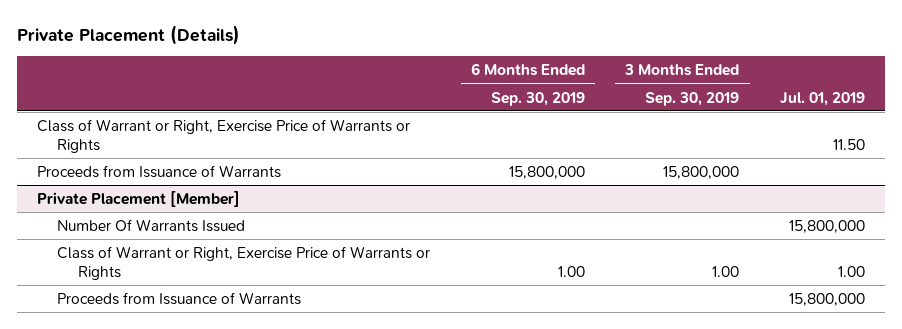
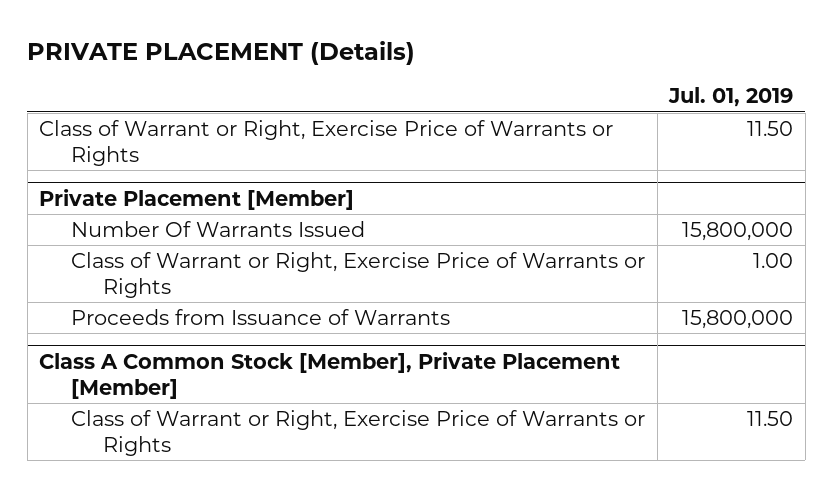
- Private Placement (Details)
+ PRIVATE PLACEMENT (Details)
- | 6 Months Ended Sep. 30, 2019 | 3 Months Ended Sep. 30, 2019 | Jul. 01, 2019
+ | Jul. 01, 2019
- Proceeds from Issuance of Warrants | 15,800,000 | 15,800,000 |
+ Class A Common Stock [Member], Private Placement [Member]
+ Class of Warrant or Right, Exercise Price of Warrants or Rights | 11.50

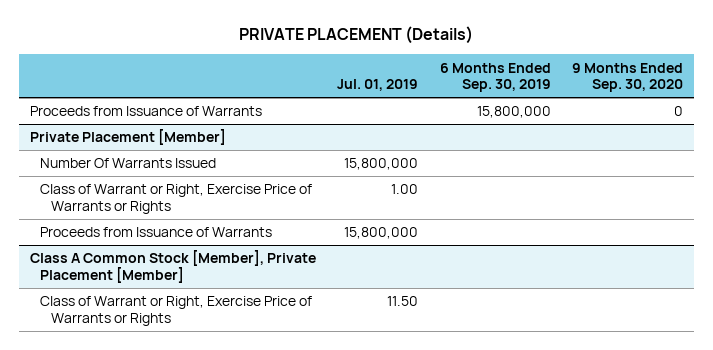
- | Jul. 01, 2019
+ | Jul. 01, 2019 | 6 Months Ended Sep. 30, 2019 | 9 Months Ended Sep. 30, 2020
- Class of Warrant or Right, Exercise Price of Warrants or Rights | 11.50
+ Proceeds from Issuance of Warrants | | 15,800,000 | 0

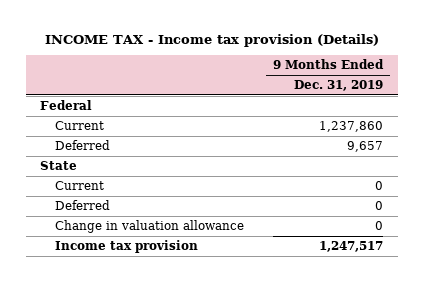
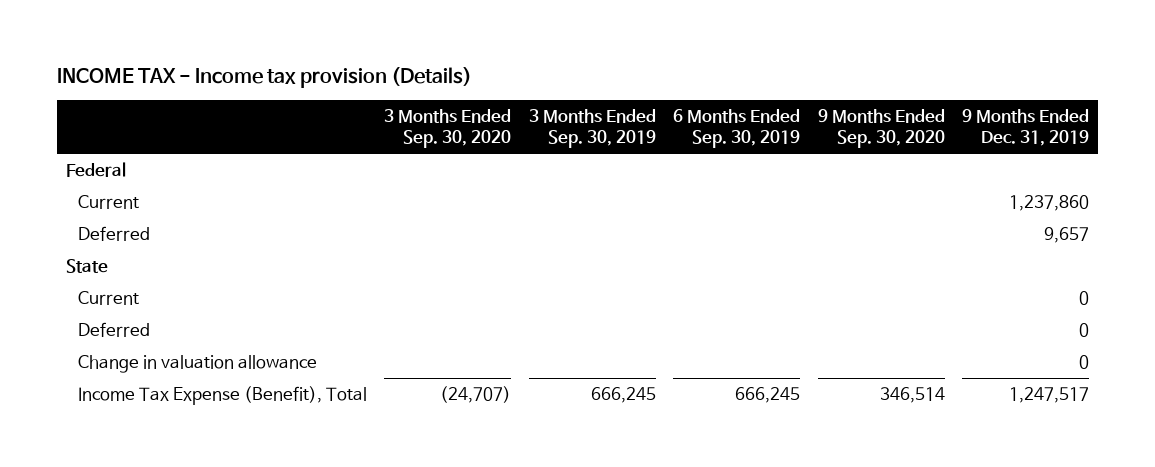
- | 9 Months Ended Dec. 31, 2019
+ | 3 Months Ended Sep. 30, 2020 | 3 Months Ended Sep. 30, 2019 | 6 Months Ended Sep. 30, 2019 | 9 Months Ended Sep. 30, 2020 | 9 Months Ended Dec. 31, 2019
- Income tax provision | 1,247,517
+ Income Tax Expense (Benefit), Total | (24,707) | 666,245 | 666,245 | 346,514 | 1,247,517

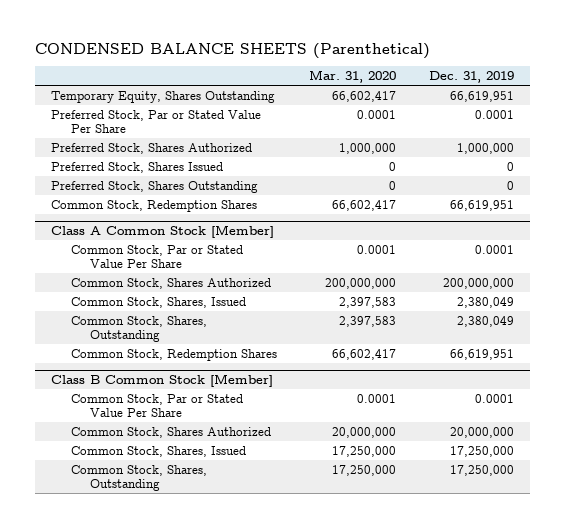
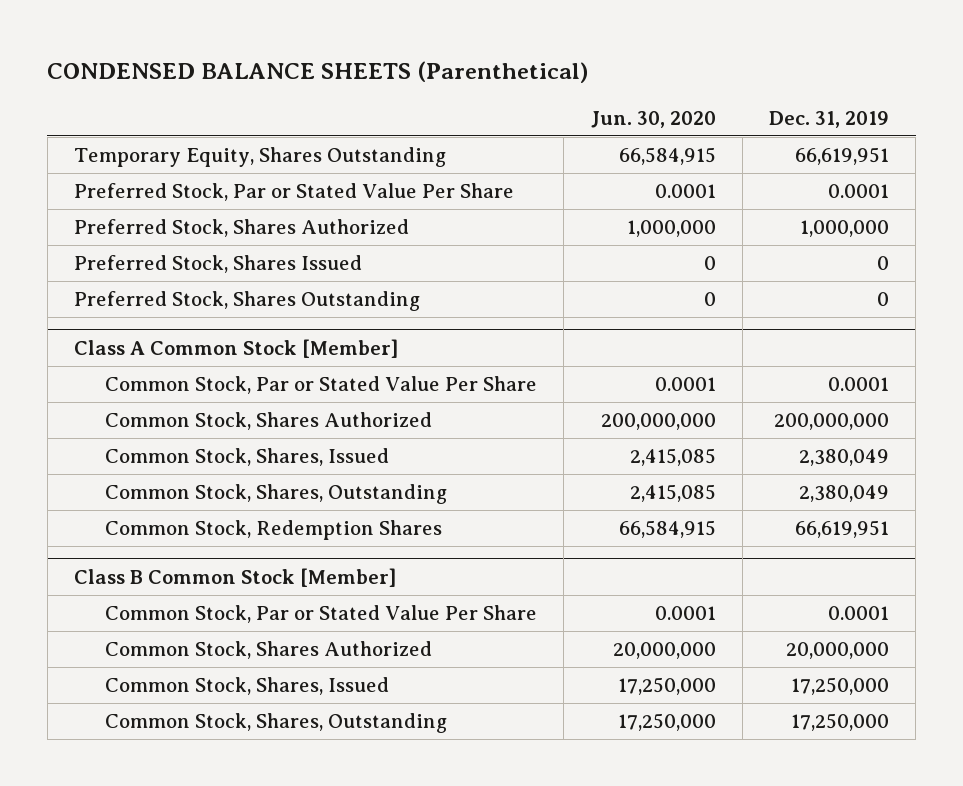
- | Mar. 31, 2020 | Dec. 31, 2019
+ | Jun. 30, 2020 | Dec. 31, 2019
- Common Stock, Redemption Shares | 66,602,417 | 66,619,951

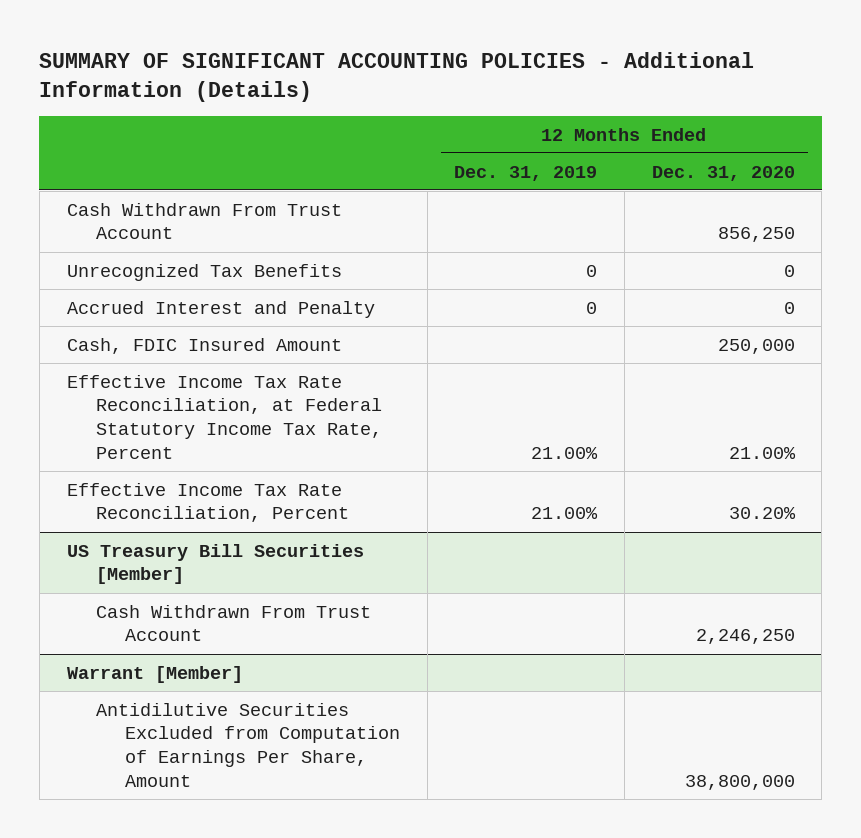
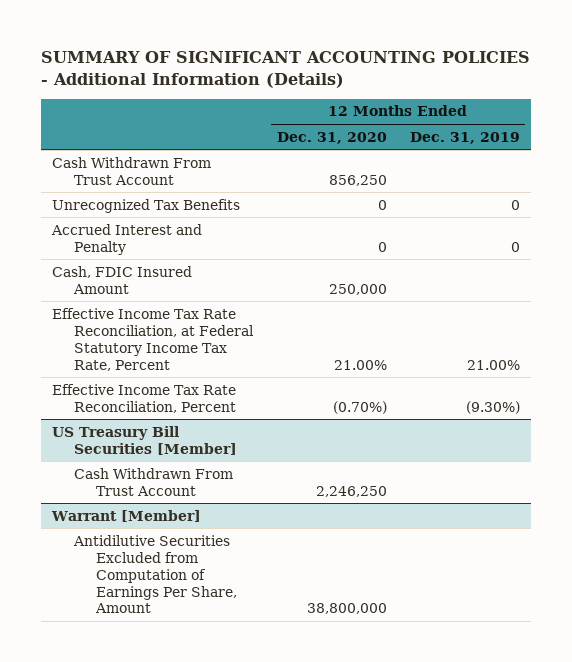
- | 12 Months Ended Dec. 31, 2019 | 12 Months Ended Dec. 31, 2020
+ | 12 Months Ended Dec. 31, 2020 | 12 Months Ended Dec. 31, 2019
- Effective Income Tax Rate Reconciliation, Percent | 21.00% | 30.20%
+ Effective Income Tax Rate Reconciliation, Percent | (0.70%) | (9.30%)

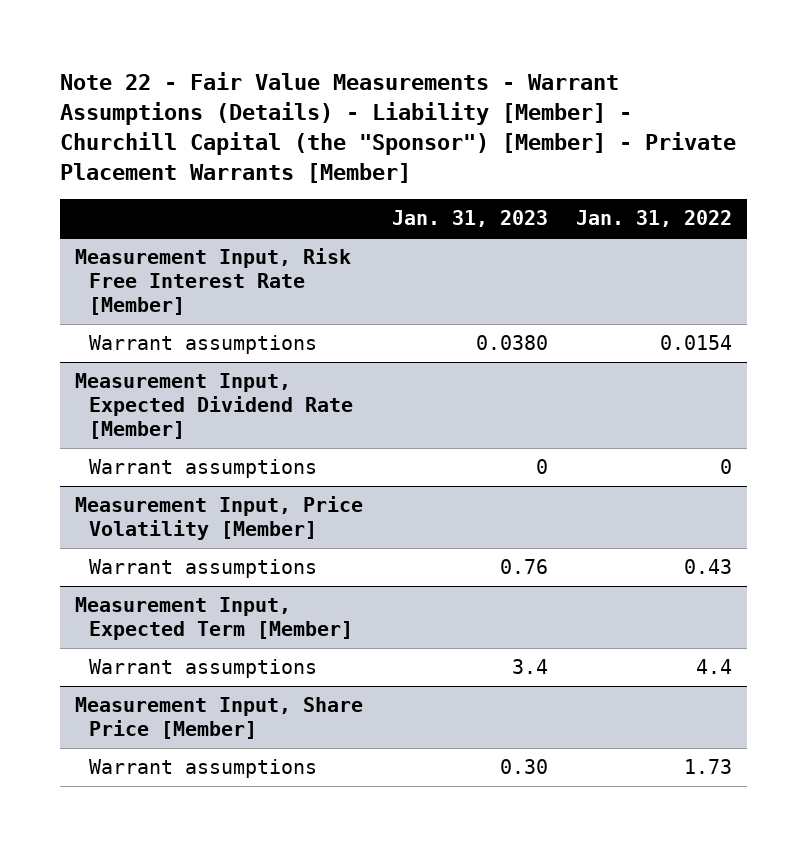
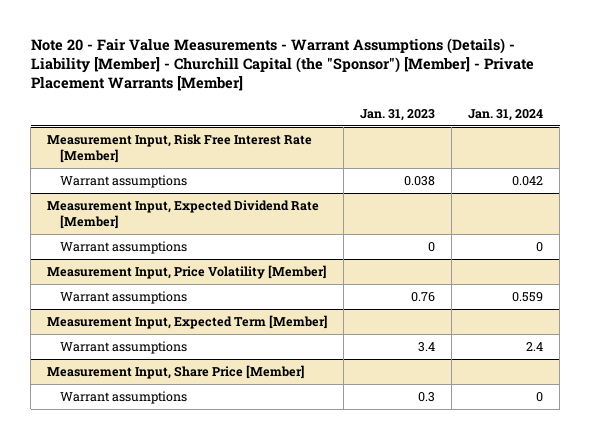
- Note 22 - Fair Value Measurements - Warrant Assumptions (Details) - Liability [Member] - Churchill Capital (the "Sponsor") [Member] - Private Placement Warrants [Member]
+ Note 20 - Fair Value Measurements - Warrant Assumptions (Details) - Liability [Member] - Churchill Capital (the "Sponsor") [Member] - Private Placement Warrants [Member]
- | Jan. 31, 2023 | Jan. 31, 2022
+ | Jan. 31, 2023 | Jan. 31, 2024
@ Measurement Input, Risk Free Interest Rate [Member]
- Warrant assumptions | 0.0380 | 0.0154
+ Warrant assumptions | 0.038 | 0.042
@ Measurement Input, Share Price [Member]
- Warrant assumptions | 0.30 | 1.73
+ Warrant assumptions | 0.3 | 0

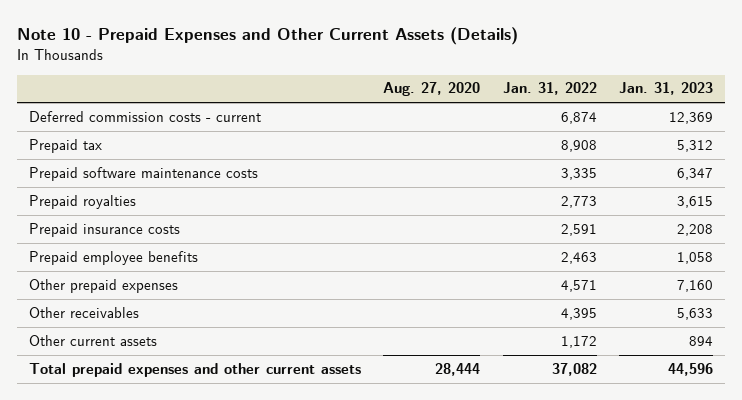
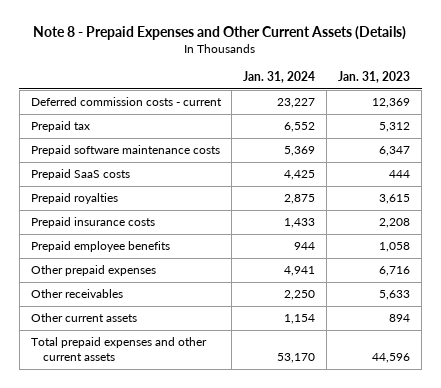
- Note 10 - Prepaid Expenses and Other Current Assets (Details)
+ Note 8 - Prepaid Expenses and Other Current Assets (Details)
- | Aug. 27, 2020 | Jan. 31, 2022 | Jan. 31, 2023
+ | Jan. 31, 2024 | Jan. 31, 2023
+ Prepaid SaaS costs | 4,425 | 444
- Other prepaid expenses | | 4,571 | 7,160
+ Other prepaid expenses | 4,941 | 6,716

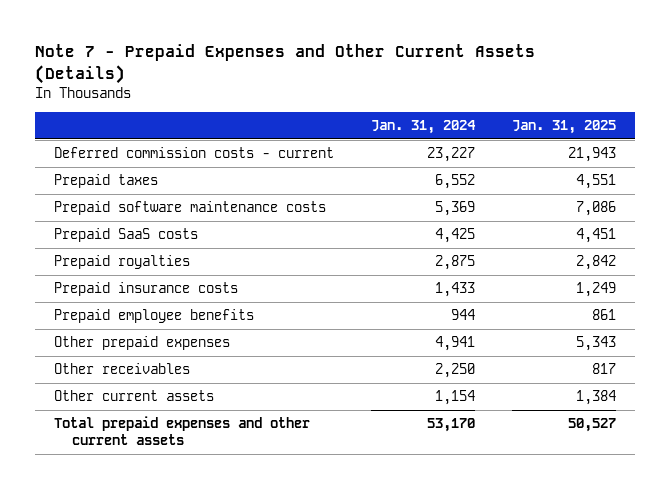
- Note 8 - Prepaid Expenses and Other Current Assets (Details)
+ Note 7 - Prepaid Expenses and Other Current Assets (Details)
- | Jan. 31, 2024 | Jan. 31, 2023
+ | Jan. 31, 2024 | Jan. 31, 2025
- Prepaid tax | 6,552 | 5,312
+ Prepaid taxes | 6,552 | 4,551

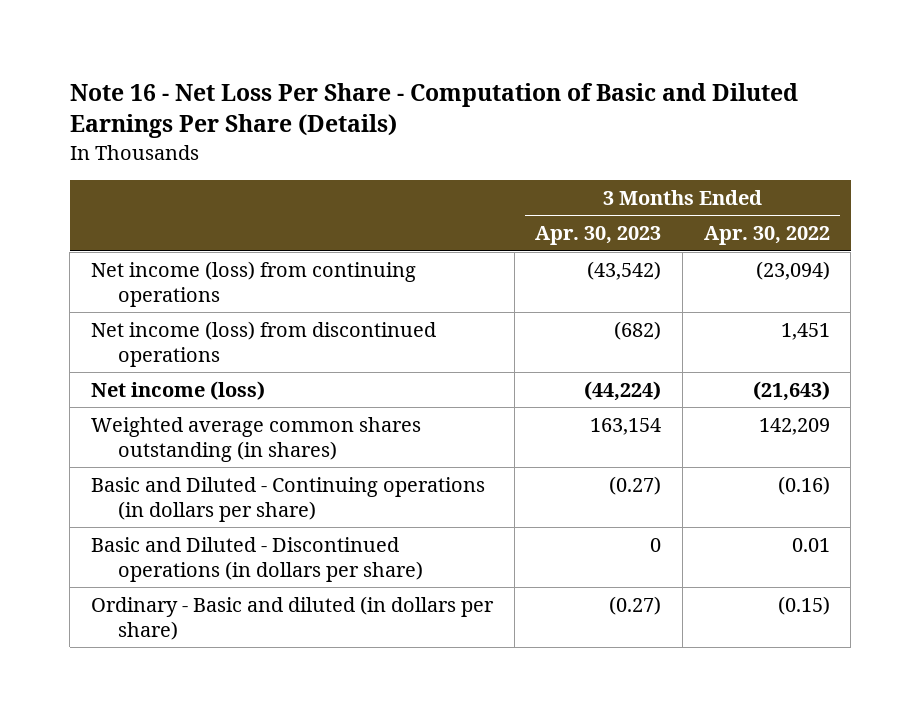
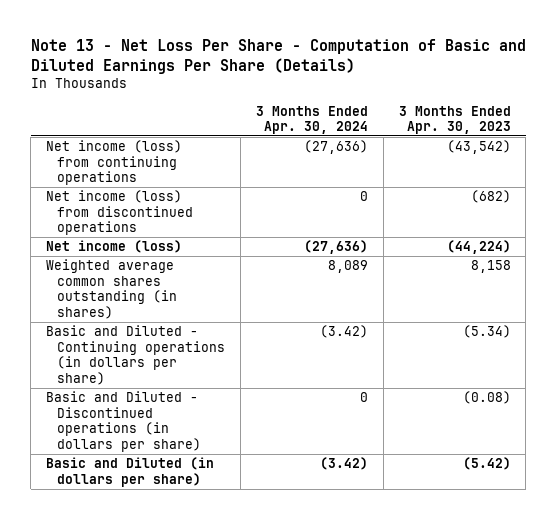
- Note 16 - Net Loss Per Share - Computation of Basic and Diluted Earnings Per Share (Details)
+ Note 13 - Net Loss Per Share - Computation of Basic and Diluted Earnings Per Share (Details)
- | 3 Months Ended Apr. 30, 2023 | 3 Months Ended Apr. 30, 2022
+ | 3 Months Ended Apr. 30, 2024 | 3 Months Ended Apr. 30, 2023
- Weighted average common shares outstanding (in shares) | 163,154 | 142,209
- Basic and Diluted - Continuing operations (in dollars per share) | (0.27) | (0.16)
- Basic and Diluted - Discontinued operations (in dollars per share) | 0 | 0.01
- Ordinary - Basic and diluted (in dollars per share) | (0.27) | (0.15)
+ Weighted average common shares outstanding (in shares) | 8,089 | 8,158
+ Basic and Diluted - Continuing operations (in dollars per share) | (3.42) | (5.34)
+ Basic and Diluted - Discontinued operations (in dollars per share) | 0 | (0.08)
+ Basic and Diluted (in dollars per share) | (3.42) | (5.42)

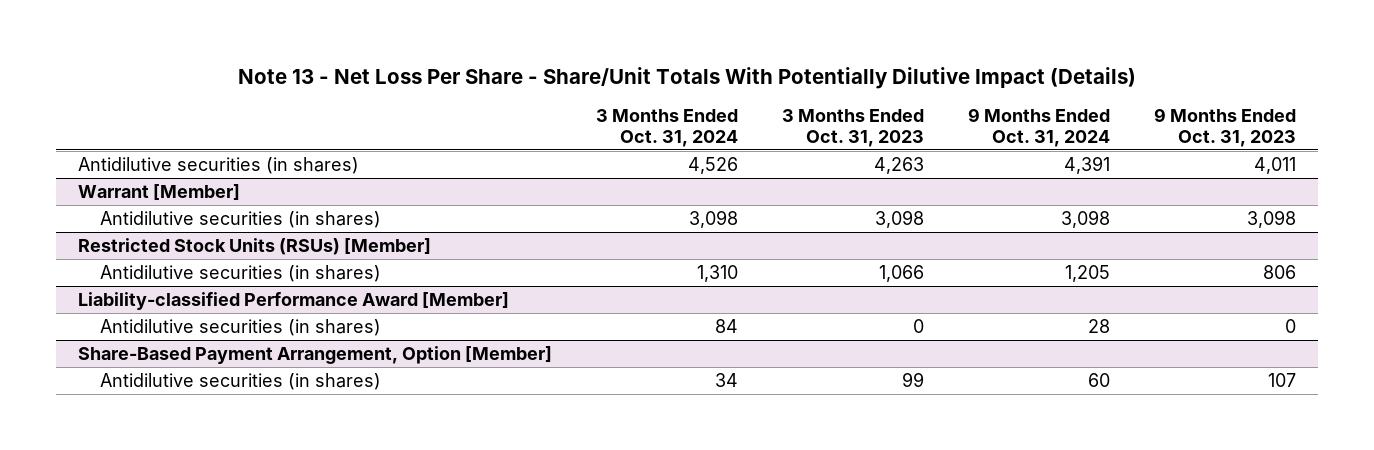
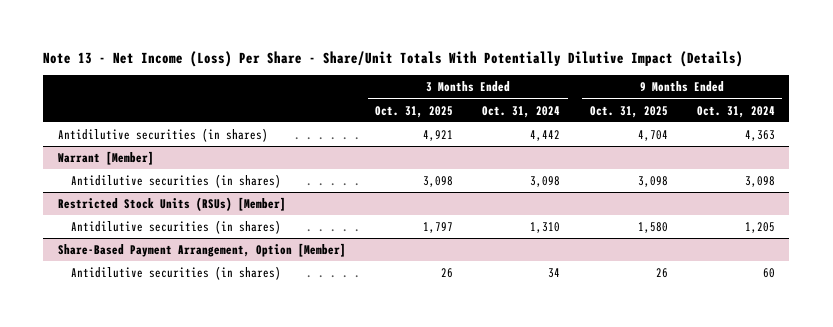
- Note 13 - Net Loss Per Share - Share/Unit Totals With Potentially Dilutive Impact (Details)
+ Note 13 - Net Income (Loss) Per Share - Share/Unit Totals With Potentially Dilutive Impact (Details)
- | 3 Months Ended Oct. 31, 2024 | 3 Months Ended Oct. 31, 2023 | 9 Months Ended Oct. 31, 2024 | 9 Months Ended Oct. 31, 2023
+ | 3 Months Ended Oct. 31, 2025 | 3 Months Ended Oct. 31, 2024 | 9 Months Ended Oct. 31, 2025 | 9 Months Ended Oct. 31, 2024
- Antidilutive securities (in shares) | 4,526 | 4,263 | 4,391 | 4,011
+ Antidilutive securities (in shares) | 4,921 | 4,442 | 4,704 | 4,363
- Liability-classified Performance Award [Member]
- Antidilutive securities (in shares) | 84 | 0 | 28 | 0

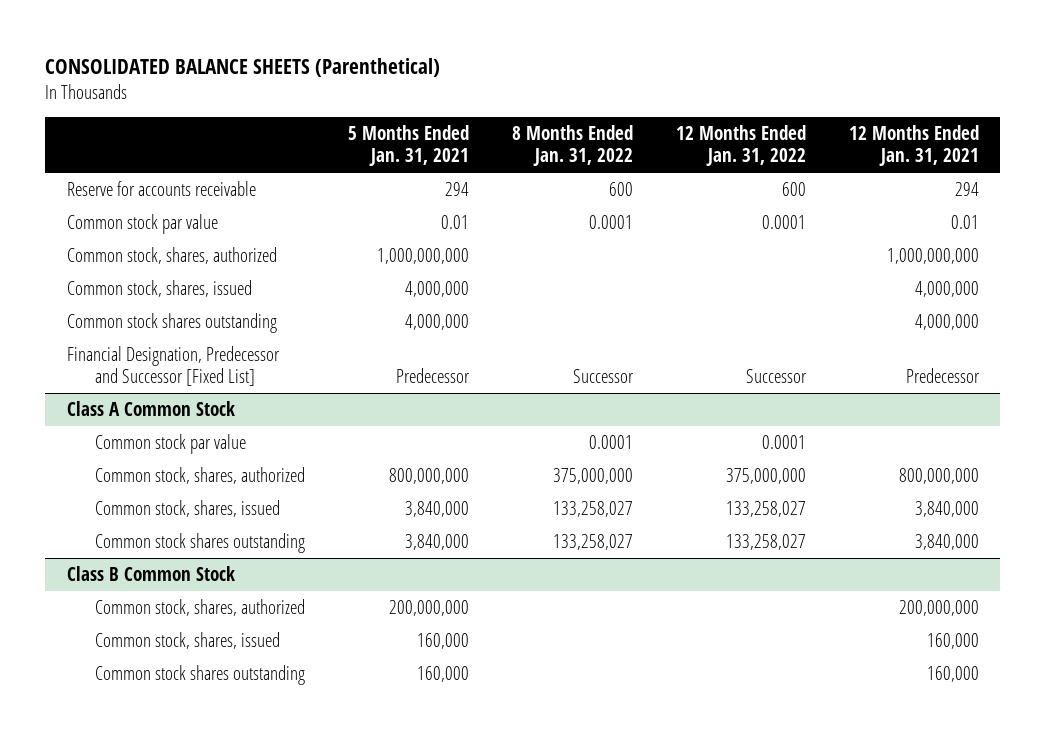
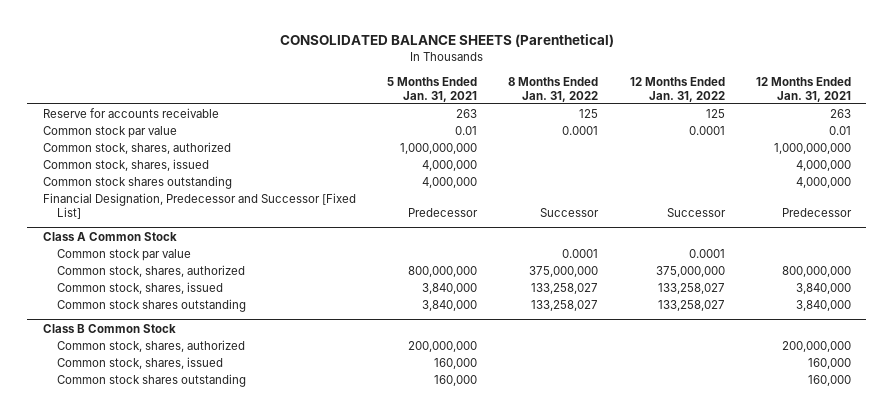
- Reserve for accounts receivable | 294 | 600 | 600 | 294
+ Reserve for accounts receivable | 263 | 125 | 125 | 263

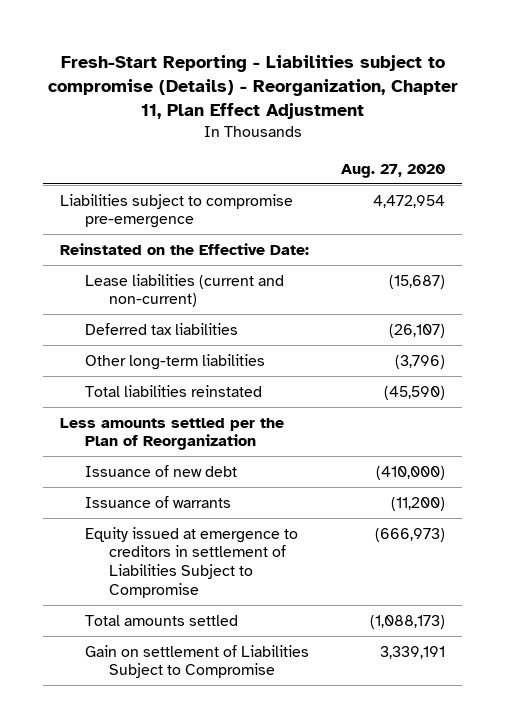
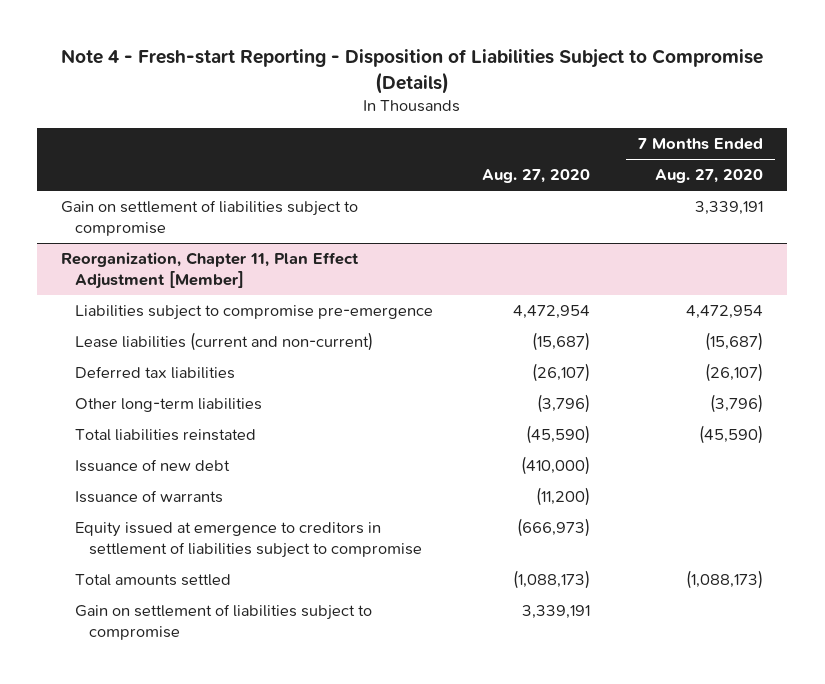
- Fresh-Start Reporting - Liabilities subject to compromise (Details) - Reorganization, Chapter 11, Plan Effect Adjustment
+ Note 4 - Fresh-start Reporting - Disposition of Liabilities Subject to Compromise (Details)
- | Aug. 27, 2020
+ | Aug. 27, 2020 | 7 Months Ended Aug. 27, 2020
+ Gain on settlement of liabilities subject to compromise | | 3,339,191
+ Reorganization, Chapter 11, Plan Effect Adjustment [Member]
- Reinstated on the Effective Date:
- Less amounts settled per the Plan of Reorganization
- Equity issued at emergence to creditors in settlement of Liabilities Subject to Compromise | (666,973)
+ Equity issued at emergence to creditors in settlement of liabilities subject to compromise | (666,973) |
- Gain on settlement of Liabilities Subject to Compromise | 3,339,191
+ Gain on settlement of liabilities subject to compromise | 3,339,191 |

